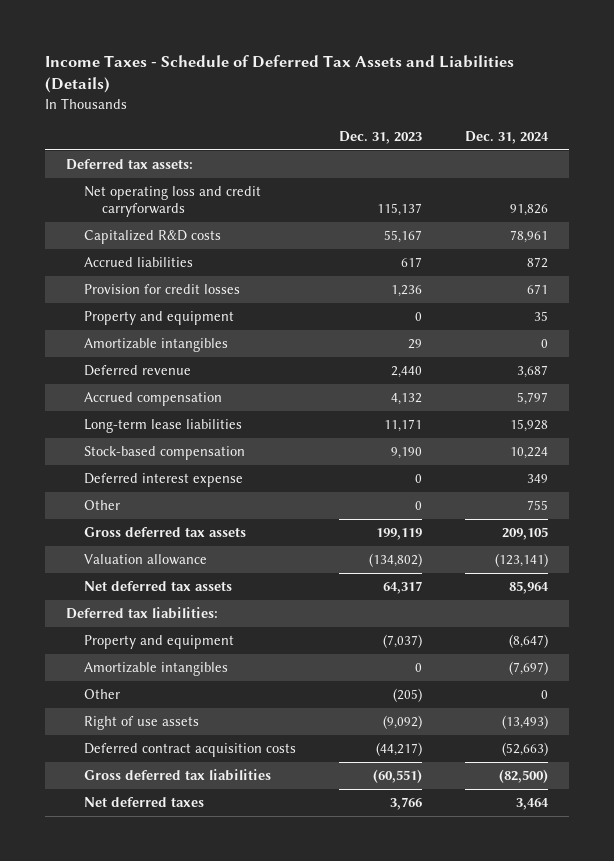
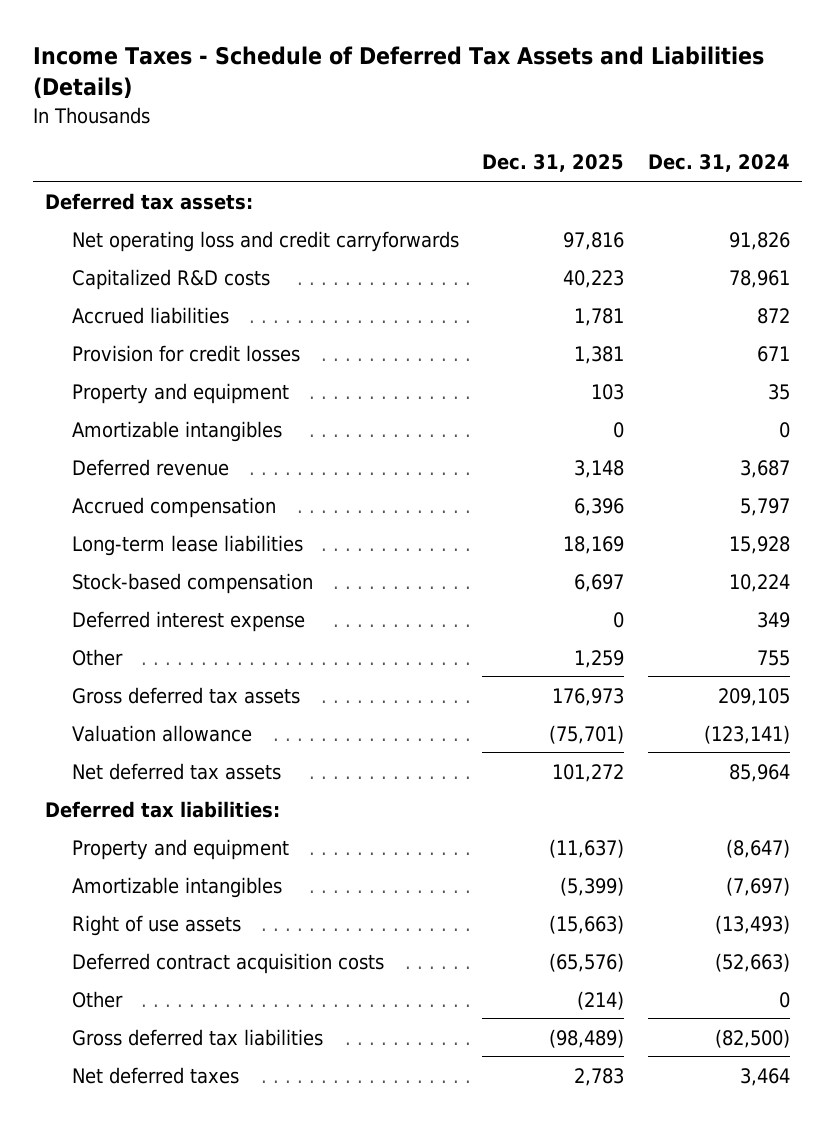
- | Dec. 31, 2023 | Dec. 31, 2024
+ | Dec. 31, 2025 | Dec. 31, 2024
moved down: Other | (214) | 0

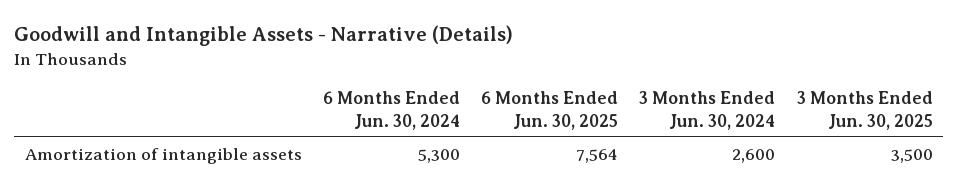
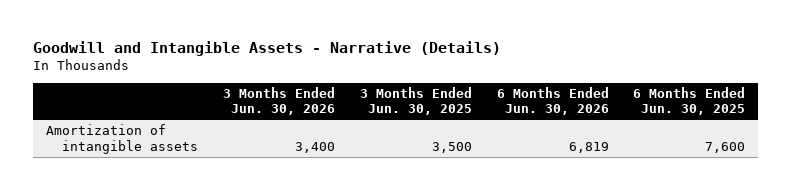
- | 6 Months Ended Jun. 30, 2024 | 6 Months Ended Jun. 30, 2025 | 3 Months Ended Jun. 30, 2024 | 3 Months Ended Jun. 30, 2025
+ | 3 Months Ended Jun. 30, 2026 | 3 Months Ended Jun. 30, 2025 | 6 Months Ended Jun. 30, 2026 | 6 Months Ended Jun. 30, 2025
- Amortization of intangible assets | 5,300 | 7,564 | 2,600 | 3,500
+ Amortization of intangible assets | 3,400 | 3,500 | 6,819 | 7,600

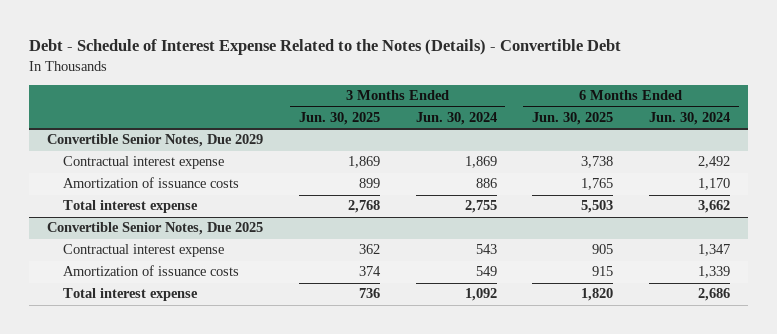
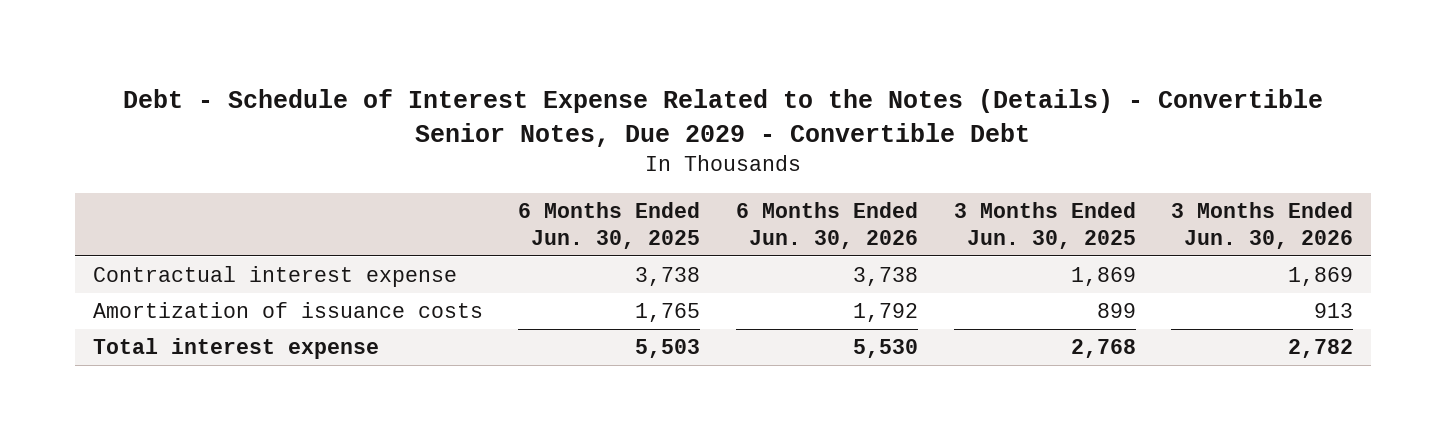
- Debt - Schedule of Interest Expense Related to the Notes (Details) - Convertible Debt
+ Debt - Schedule of Interest Expense Related to the Notes (Details) - Convertible Senior Notes, Due 2029 - Convertible Debt
- | 3 Months Ended Jun. 30, 2025 | 3 Months Ended Jun. 30, 2024 | 6 Months Ended Jun. 30, 2025 | 6 Months Ended Jun. 30, 2024
+ | 6 Months Ended Jun. 30, 2025 | 6 Months Ended Jun. 30, 2026 | 3 Months Ended Jun. 30, 2025 | 3 Months Ended Jun. 30, 2026
- Convertible Senior Notes, Due 2029
- Convertible Senior Notes, Due 2025
- Contractual interest expense | 362 | 543 | 905 | 1,347
- Amortization of issuance costs | 374 | 549 | 915 | 1,339
- Total interest expense | 736 | 1,092 | 1,820 | 2,686

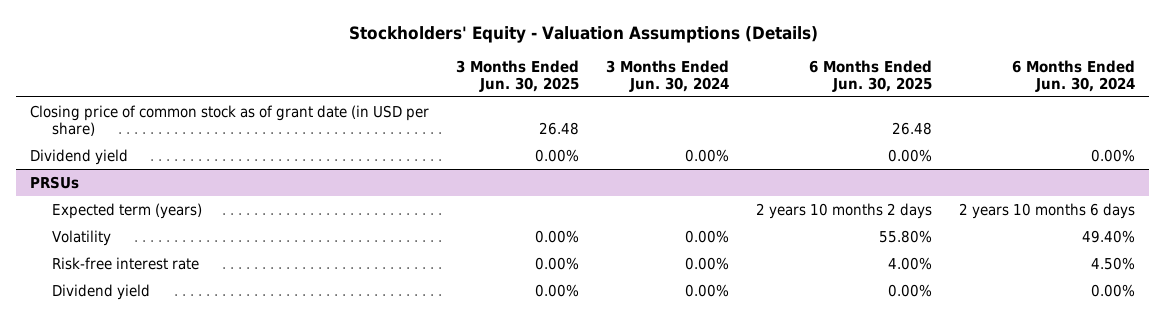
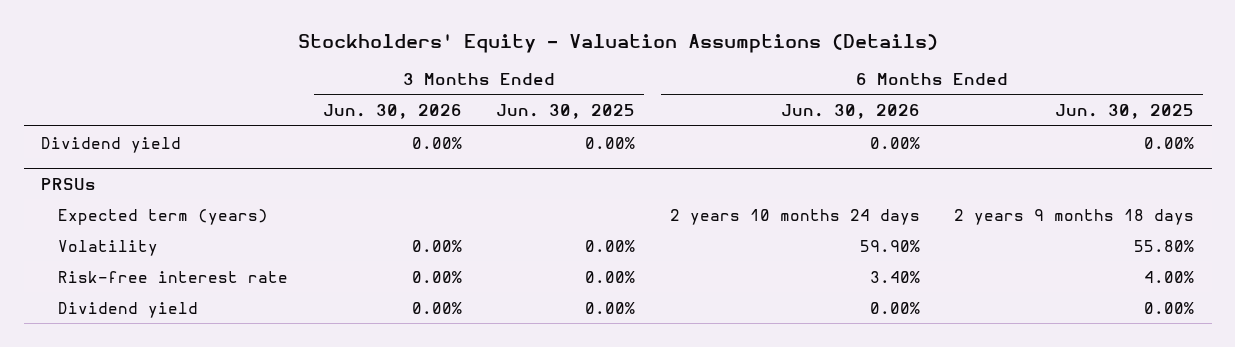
- | 3 Months Ended Jun. 30, 2025 | 3 Months Ended Jun. 30, 2024 | 6 Months Ended Jun. 30, 2025 | 6 Months Ended Jun. 30, 2024
+ | 3 Months Ended Jun. 30, 2026 | 3 Months Ended Jun. 30, 2025 | 6 Months Ended Jun. 30, 2026 | 6 Months Ended Jun. 30, 2025
- Closing price of common stock as of grant date (in USD per share) | 26.48 | | 26.48 |
@ PRSUs
- Expected term (years) | | | 2 years 10 months 2 days | 2 years 10 months 6 days
+ Expected term (years) | | | 2 years 10 months 24 days | 2 years 9 months 18 days

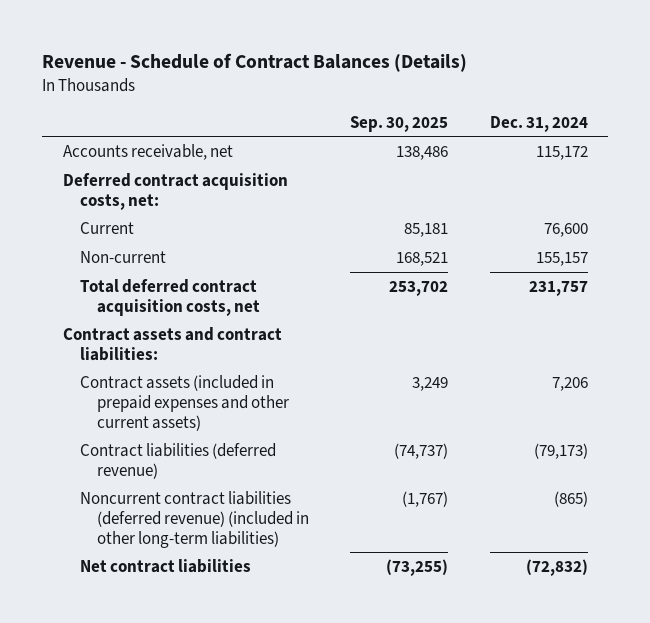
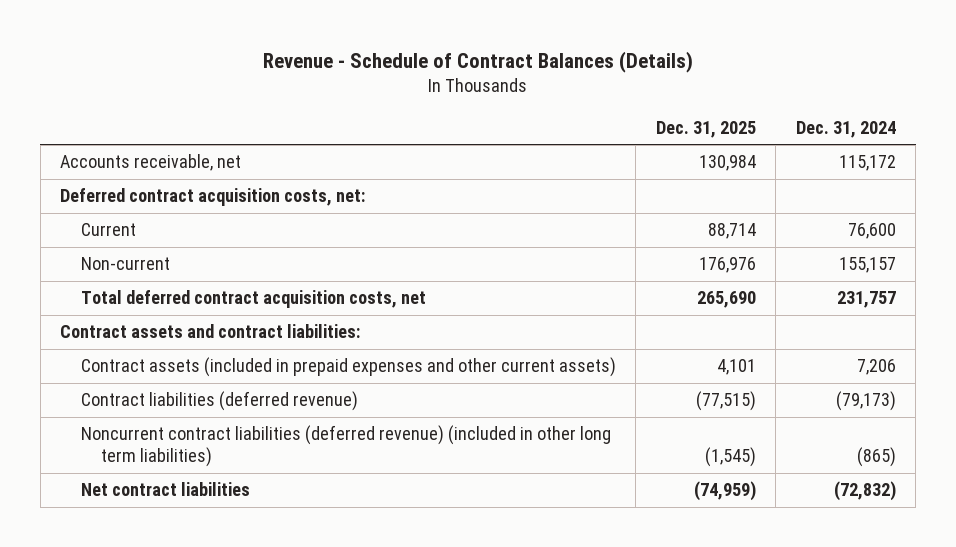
- | Sep. 30, 2025 | Dec. 31, 2024
+ | Dec. 31, 2025 | Dec. 31, 2024
- Noncurrent contract liabilities (deferred revenue) (included in other long-term liabilities) | (1,767) | (865)
+ Noncurrent contract liabilities (deferred revenue) (included in other long term liabilities) | (1,545) | (865)

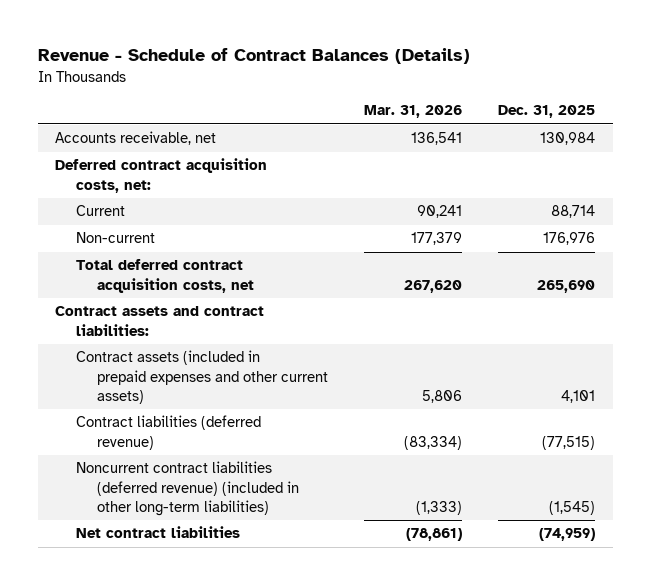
- | Dec. 31, 2025 | Dec. 31, 2024
+ | Mar. 31, 2026 | Dec. 31, 2025
- Noncurrent contract liabilities (deferred revenue) (included in other long term liabilities) | (1,545) | (865)
+ Noncurrent contract liabilities (deferred revenue) (included in other long-term liabilities) | (1,333) | (1,545)

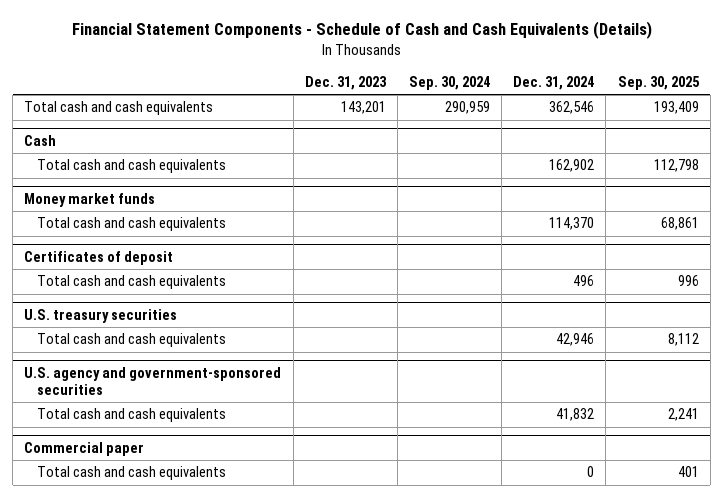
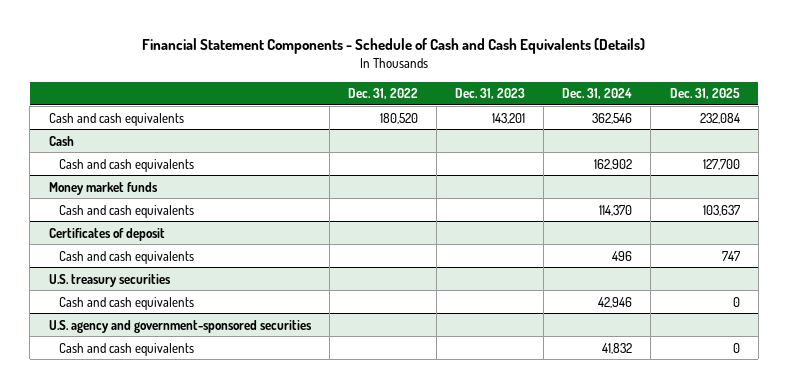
- | Dec. 31, 2023 | Sep. 30, 2024 | Dec. 31, 2024 | Sep. 30, 2025
+ | Dec. 31, 2022 | Dec. 31, 2023 | Dec. 31, 2024 | Dec. 31, 2025
- Total cash and cash equivalents | 143,201 | 290,959 | 362,546 | 193,409
+ Cash and cash equivalents | 180,520 | 143,201 | 362,546 | 232,084
@ Cash
- Total cash and cash equivalents | | | 162,902 | 112,798
+ Cash and cash equivalents | | | 162,902 | 127,700
@ Money market funds
- Total cash and cash equivalents | | | 114,370 | 68,861
+ Cash and cash equivalents | | | 114,370 | 103,637
@ Certificates of deposit
- Total cash and cash equivalents | | | 496 | 996
+ Cash and cash equivalents | | | 496 | 747
@ U.S. treasury securities
- Total cash and cash equivalents | | | 42,946 | 8,112
+ Cash and cash equivalents | | | 42,946 | 0
@ U.S. agency and government-sponsored securities
- Total cash and cash equivalents | | | 41,832 | 2,241
- Commercial paper
- Total cash and cash equivalents | | | 0 | 401
@ U.S. agency and government-sponsored securities
+ Cash and cash equivalents | | | 41,832 | 0

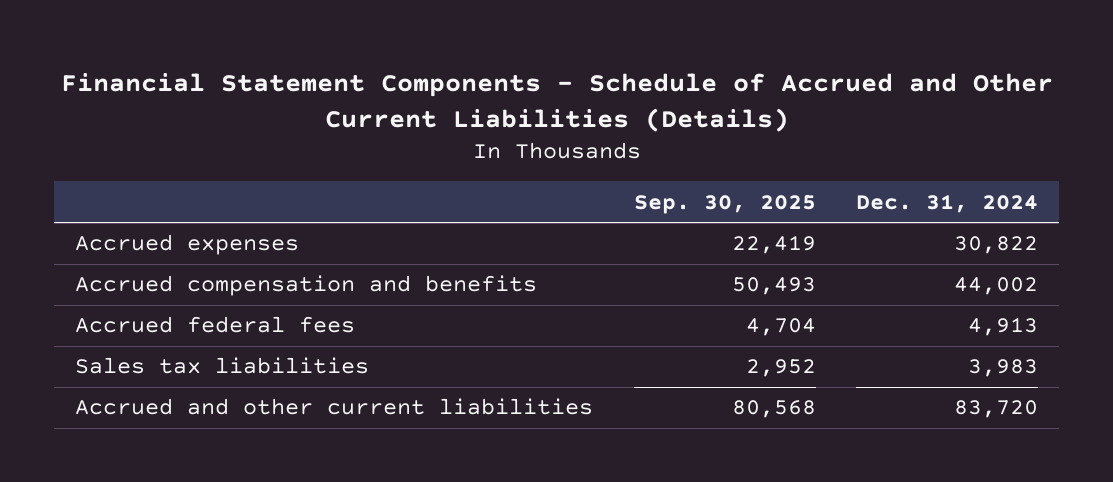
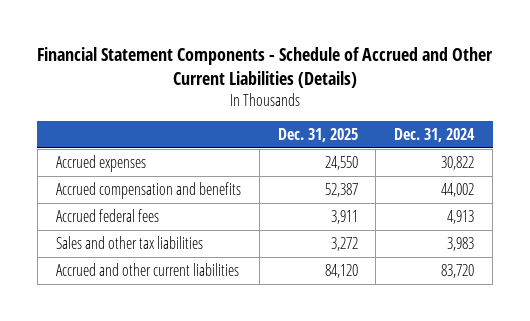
- | Sep. 30, 2025 | Dec. 31, 2024
+ | Dec. 31, 2025 | Dec. 31, 2024
- Sales tax liabilities | 2,952 | 3,983
+ Sales and other tax liabilities | 3,272 | 3,983

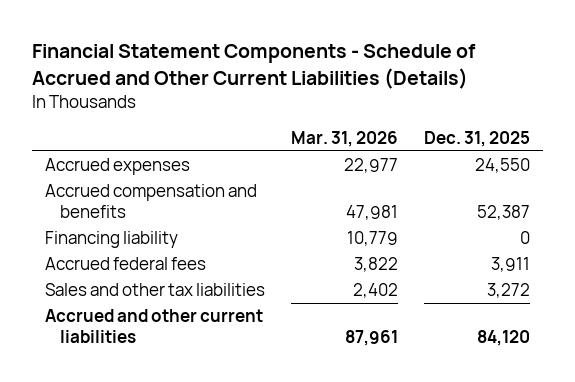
- | Dec. 31, 2025 | Dec. 31, 2024
+ | Mar. 31, 2026 | Dec. 31, 2025
+ Financing liability | 10,779 | 0

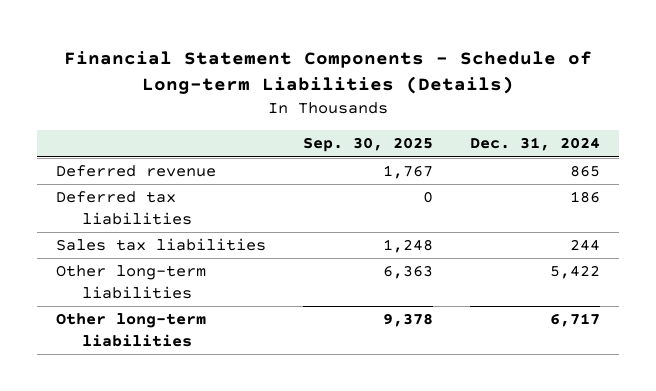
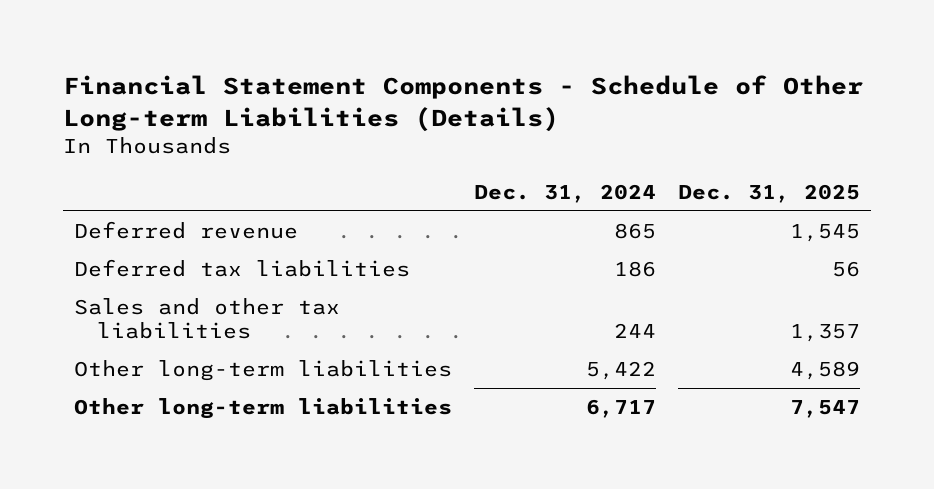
- Financial Statement Components - Schedule of Long-term Liabilities (Details)
+ Financial Statement Components - Schedule of Other Long-term Liabilities (Details)
- | Sep. 30, 2025 | Dec. 31, 2024
+ | Dec. 31, 2024 | Dec. 31, 2025
- Sales tax liabilities | 1,248 | 244
+ Sales and other tax liabilities | 244 | 1,357

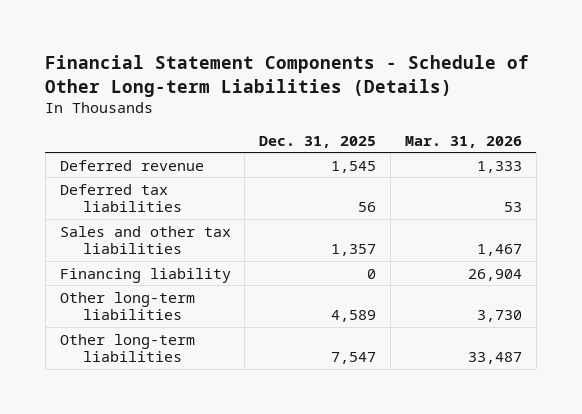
- | Dec. 31, 2024 | Dec. 31, 2025
+ | Dec. 31, 2025 | Mar. 31, 2026
+ Financing liability | 0 | 26,904

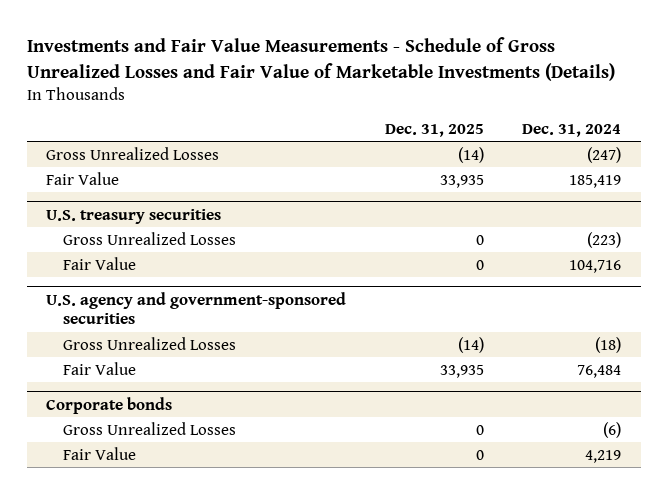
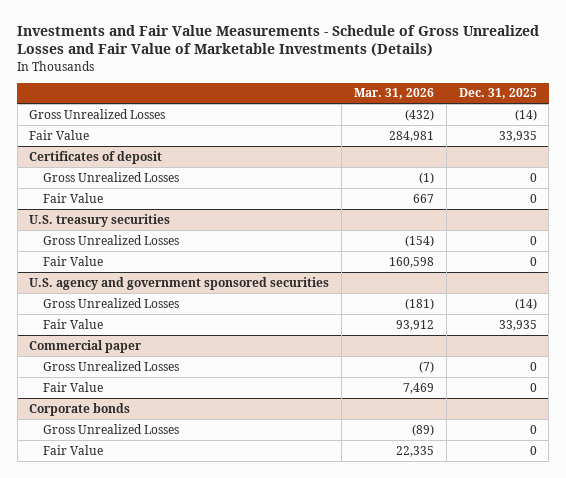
- | Dec. 31, 2025 | Dec. 31, 2024
+ | Mar. 31, 2026 | Dec. 31, 2025
+ Certificates of deposit
+ Gross Unrealized Losses | (1) | 0
+ Fair Value | 667 | 0
- U.S. agency and government-sponsored securities
+ U.S. agency and government sponsored securities
+ Commercial paper
+ Gross Unrealized Losses | (7) | 0
+ Fair Value | 7,469 | 0

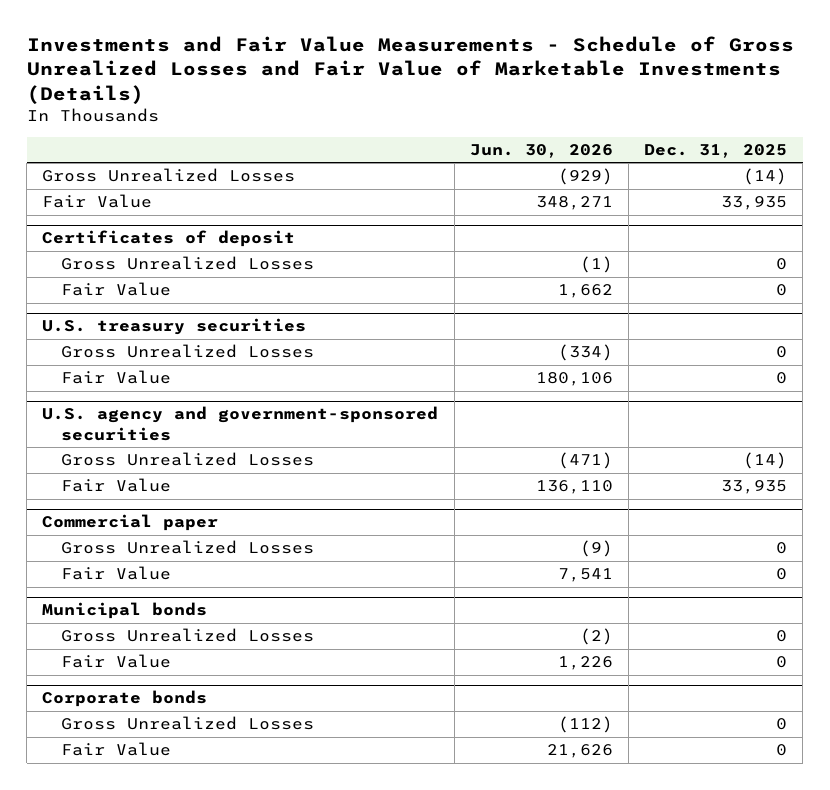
- | Mar. 31, 2026 | Dec. 31, 2025
+ | Jun. 30, 2026 | Dec. 31, 2025
- U.S. agency and government sponsored securities
+ U.S. agency and government-sponsored securities
+ Municipal bonds
+ Gross Unrealized Losses | (2) | 0
+ Fair Value | 1,226 | 0

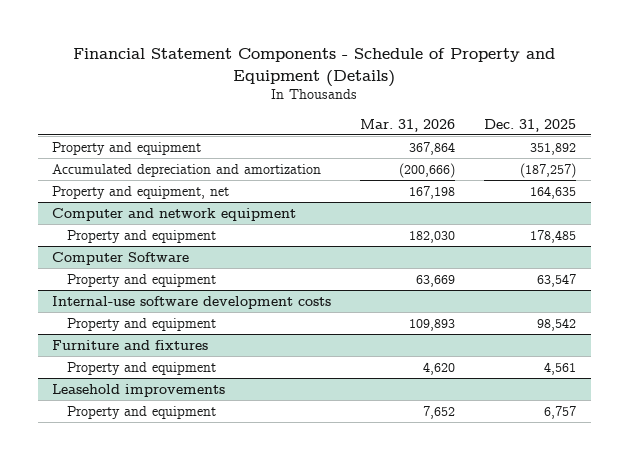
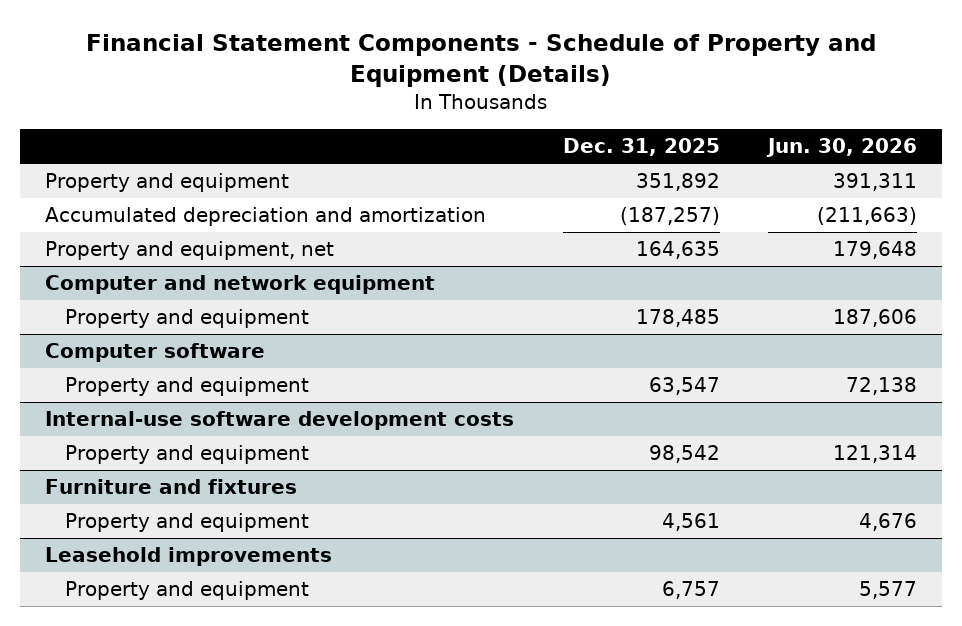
- | Mar. 31, 2026 | Dec. 31, 2025
+ | Dec. 31, 2025 | Jun. 30, 2026
- Computer Software
+ Computer software

